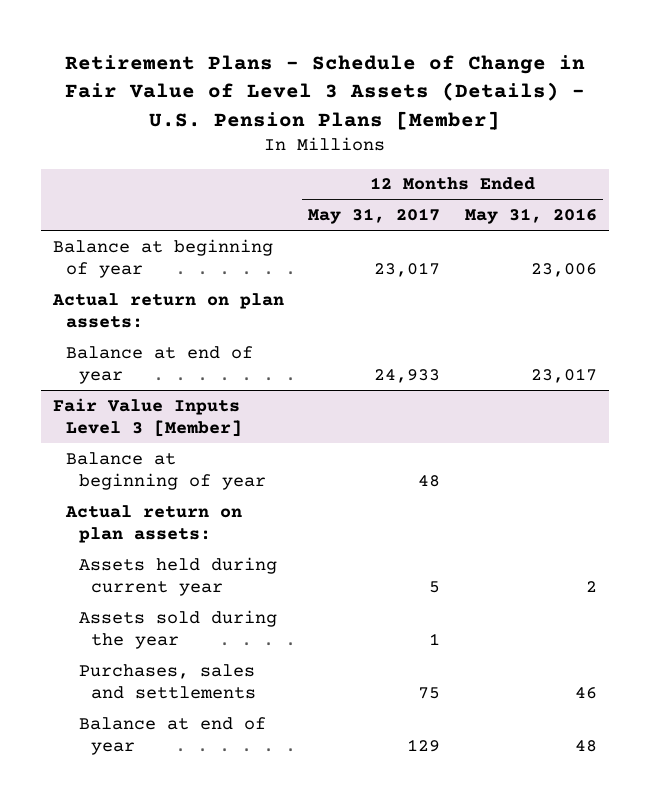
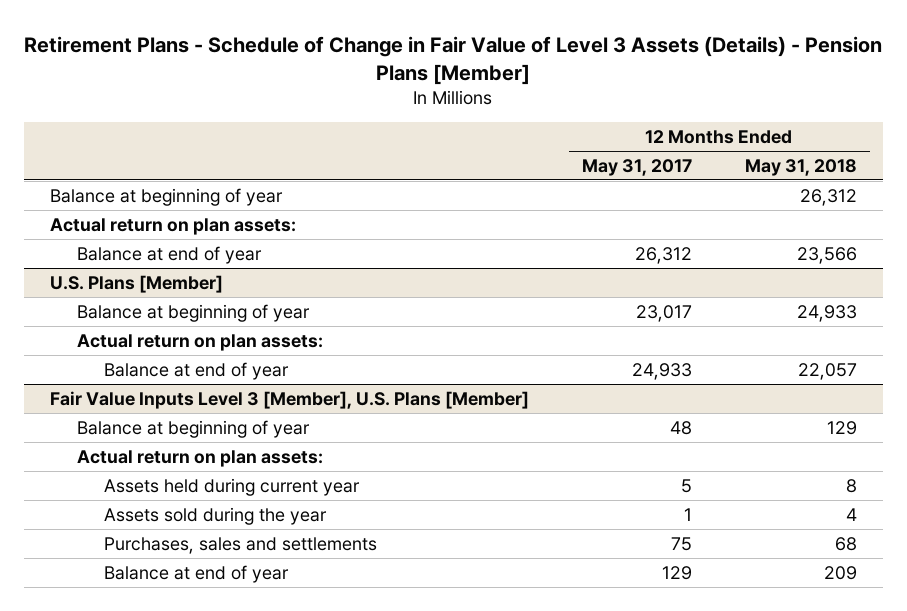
- Retirement Plans - Schedule of Change in Fair Value of Level 3 Assets (Details) - U.S. Pension Plans [Member]
+ Retirement Plans - Schedule of Change in Fair Value of Level 3 Assets (Details) - Pension Plans [Member]
- | 12 Months Ended May 31, 2017 | 12 Months Ended May 31, 2016
+ | 12 Months Ended May 31, 2017 | 12 Months Ended May 31, 2018
+ Balance at beginning of year | | 26,312
+ Actual return on plan assets:
+ Balance at end of year | 26,312 | 23,566
+ U.S. Plans [Member]
- Fair Value Inputs Level 3 [Member]
+ Fair Value Inputs Level 3 [Member], U.S. Plans [Member]

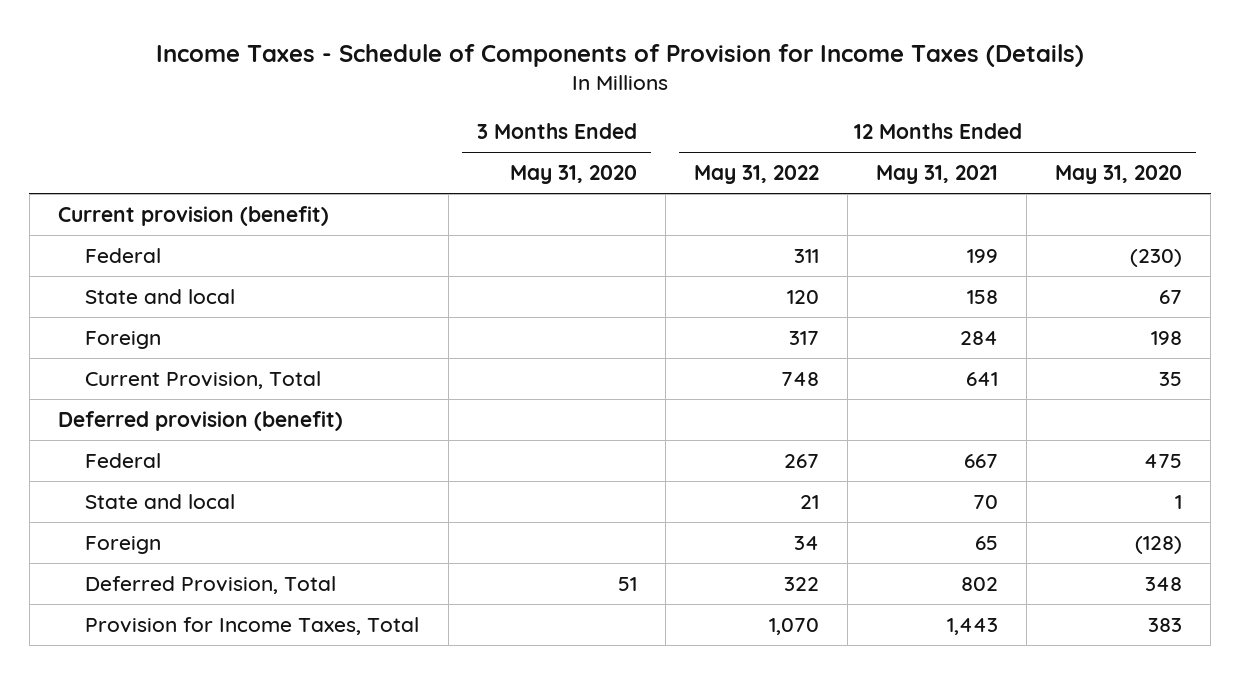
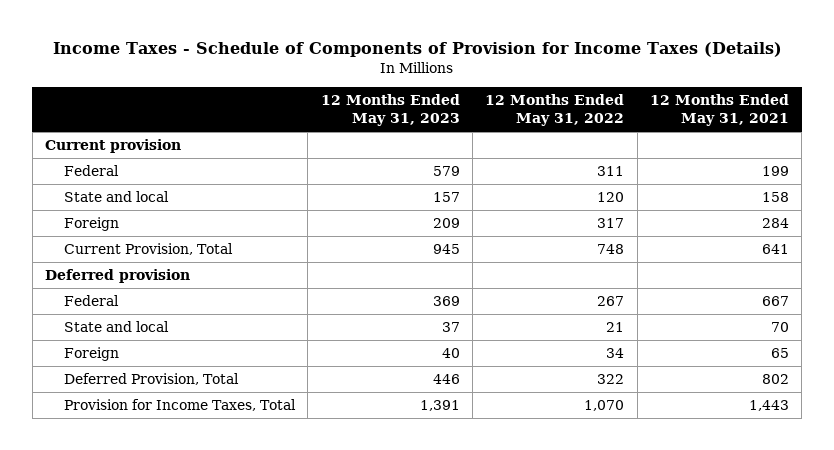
- | 3 Months Ended May 31, 2020 | 12 Months Ended May 31, 2022 | 12 Months Ended May 31, 2021 | 12 Months Ended May 31, 2020
+ | 12 Months Ended May 31, 2023 | 12 Months Ended May 31, 2022 | 12 Months Ended May 31, 2021
- Current provision (benefit)
+ Current provision
- Deferred provision (benefit)
+ Deferred provision

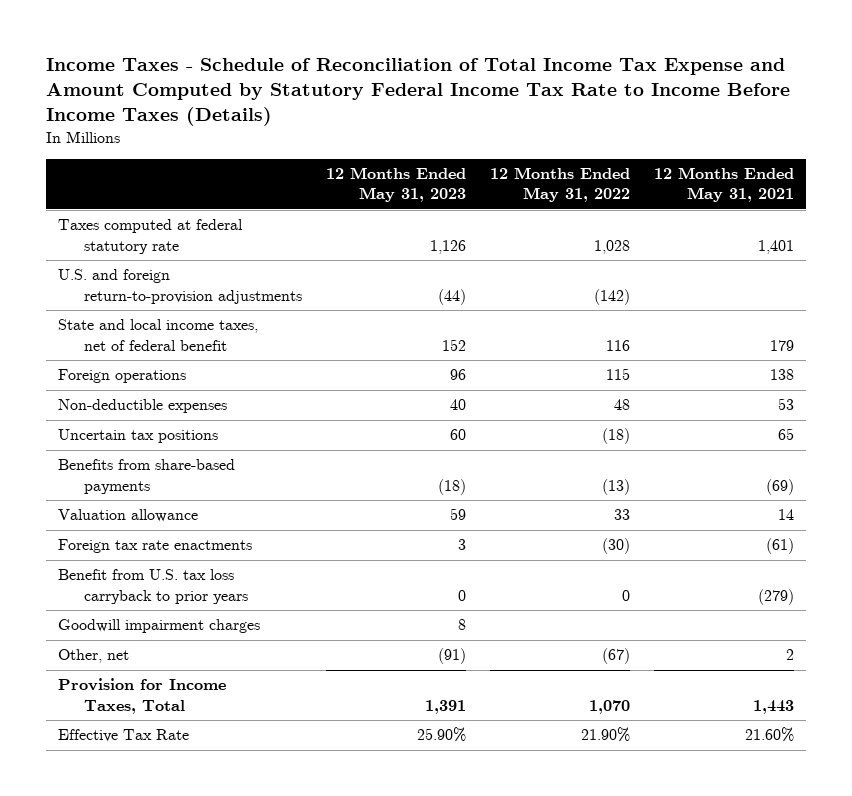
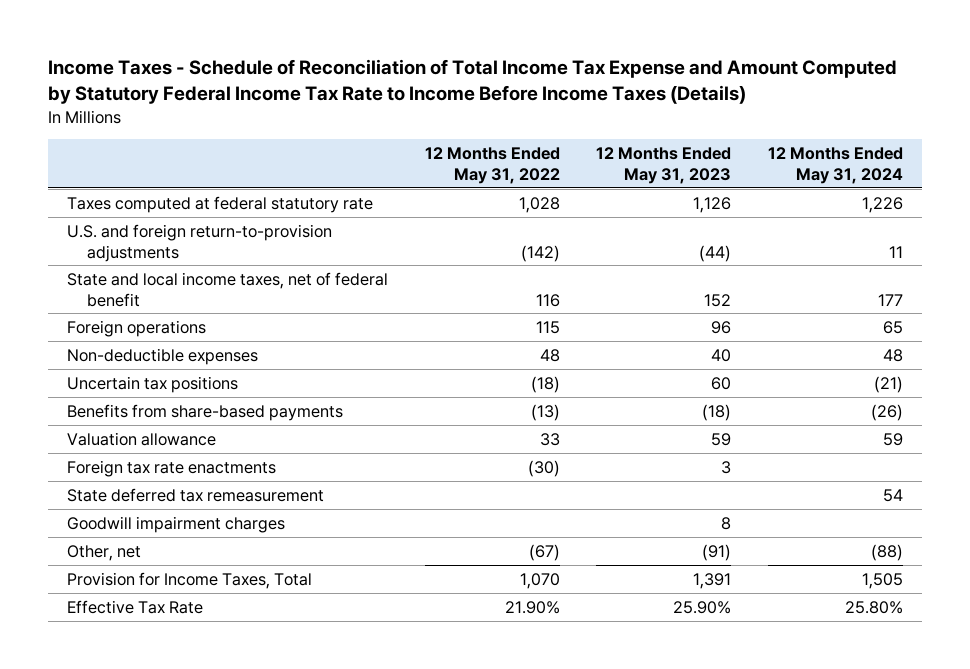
- | 12 Months Ended May 31, 2023 | 12 Months Ended May 31, 2022 | 12 Months Ended May 31, 2021
+ | 12 Months Ended May 31, 2022 | 12 Months Ended May 31, 2023 | 12 Months Ended May 31, 2024
- Benefit from U.S. tax loss carryback to prior years | 0 | 0 | (279)
+ State deferred tax remeasurement | | | 54

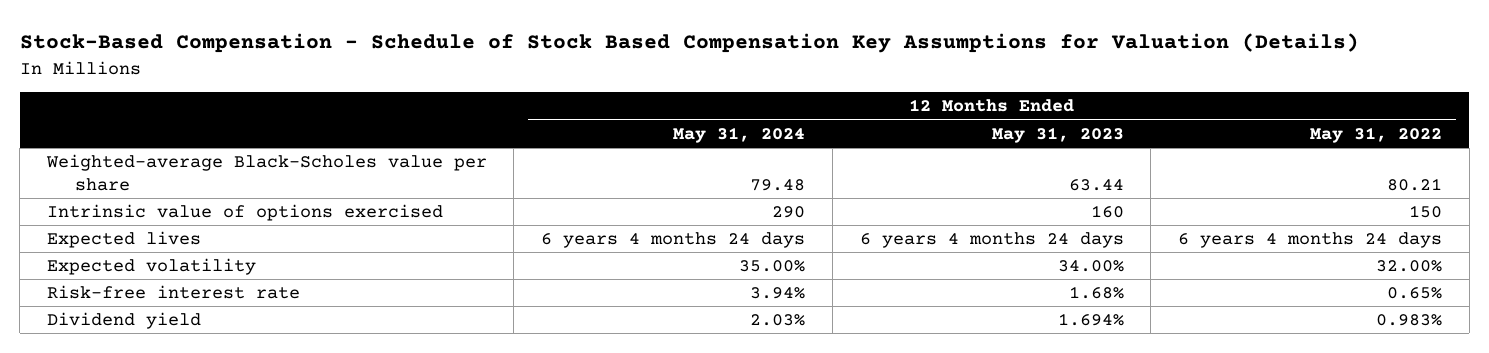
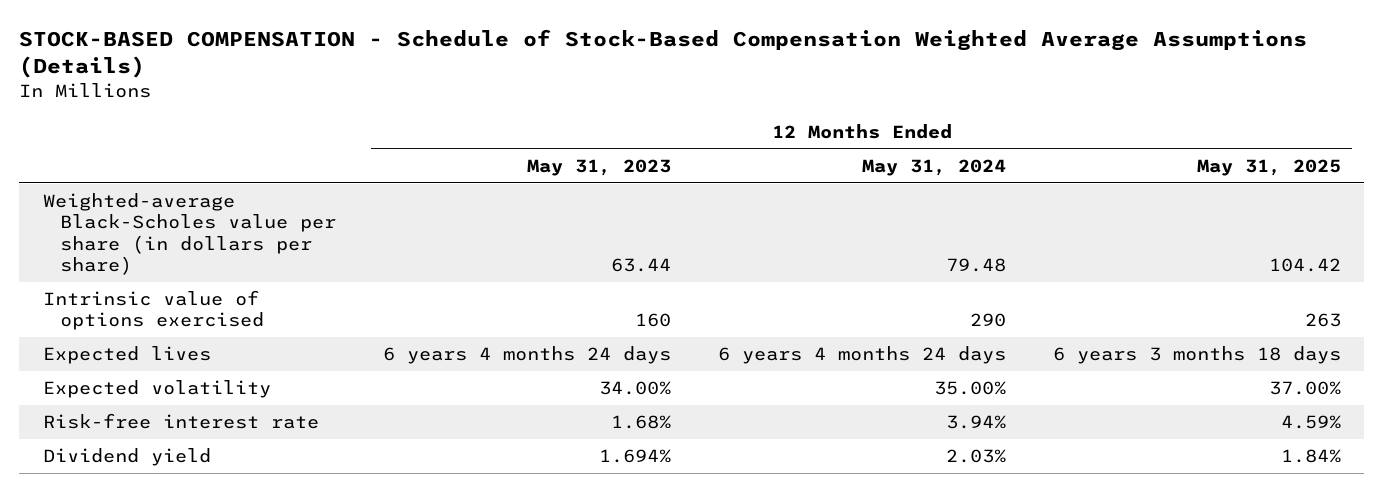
- Stock-Based Compensation - Schedule of Stock Based Compensation Key Assumptions for Valuation (Details)
+ STOCK-BASED COMPENSATION - Schedule of Stock-Based Compensation Weighted Average Assumptions (Details)
- | 12 Months Ended May 31, 2024 | 12 Months Ended May 31, 2023 | 12 Months Ended May 31, 2022
+ | 12 Months Ended May 31, 2023 | 12 Months Ended May 31, 2024 | 12 Months Ended May 31, 2025
- Weighted-average Black-Scholes value per share | 79.48 | 63.44 | 80.21
+ Weighted-average Black-Scholes value per share (in dollars per share) | 63.44 | 79.48 | 104.42

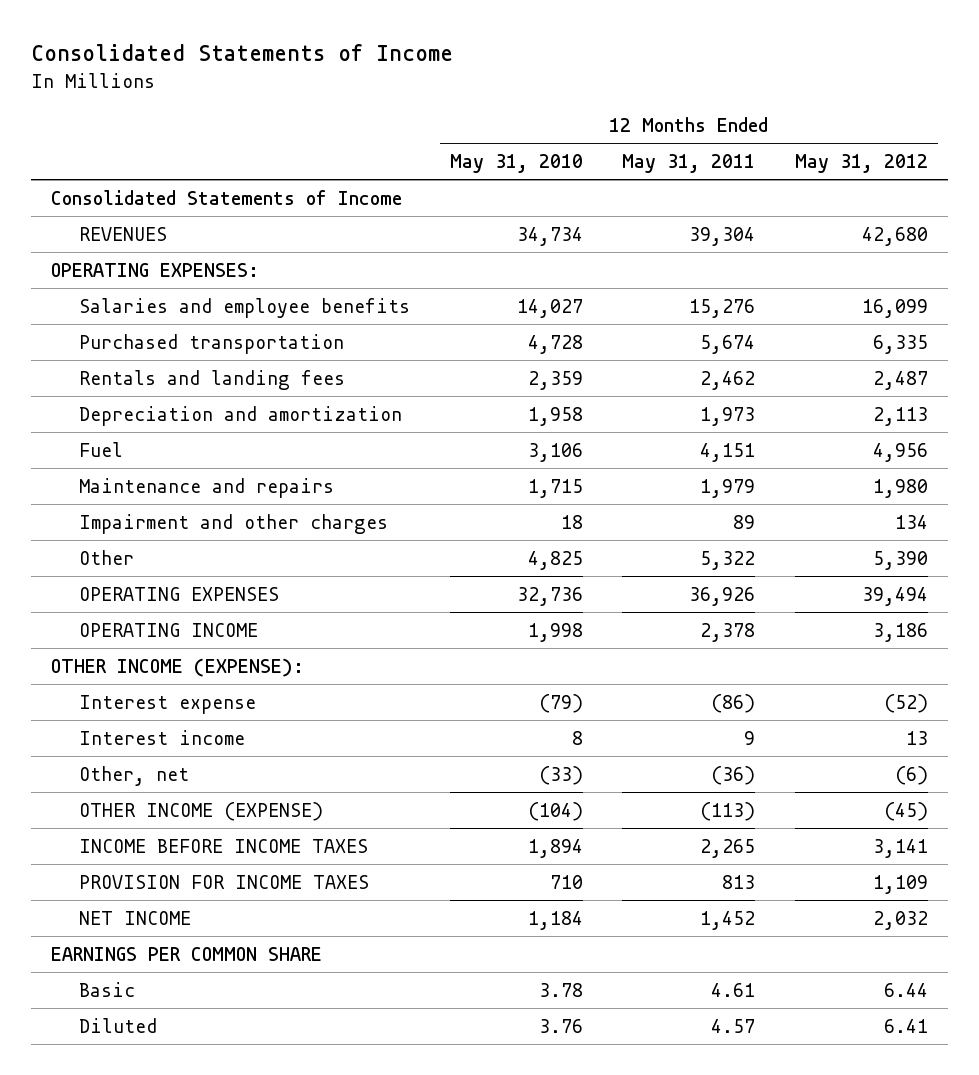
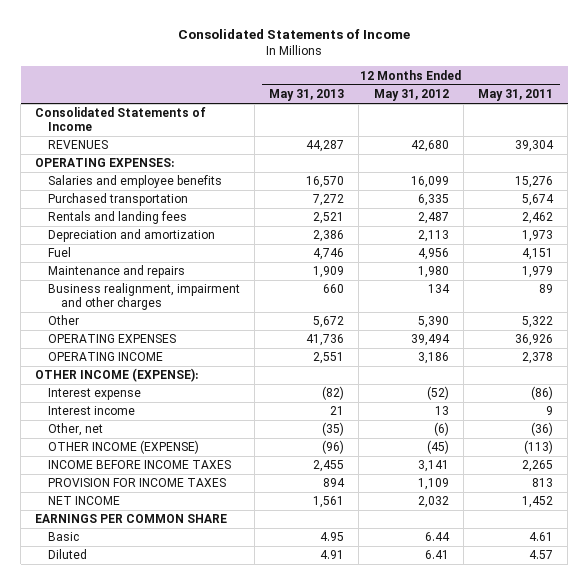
- | 12 Months Ended May 31, 2010 | 12 Months Ended May 31, 2011 | 12 Months Ended May 31, 2012
+ | 12 Months Ended May 31, 2013 | 12 Months Ended May 31, 2012 | 12 Months Ended May 31, 2011
- Impairment and other charges | 18 | 89 | 134
+ Business realignment, impairment and other charges | 660 | 134 | 89

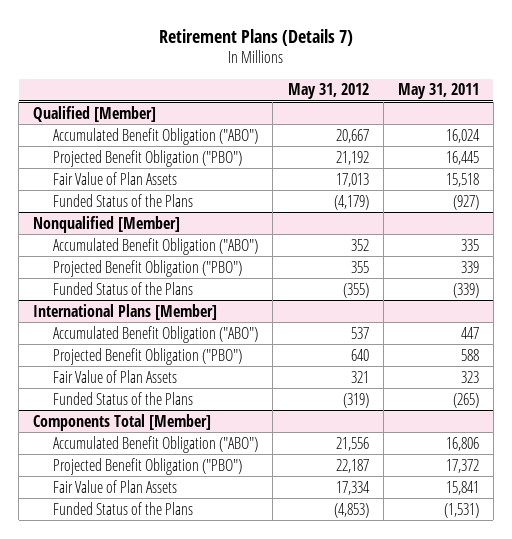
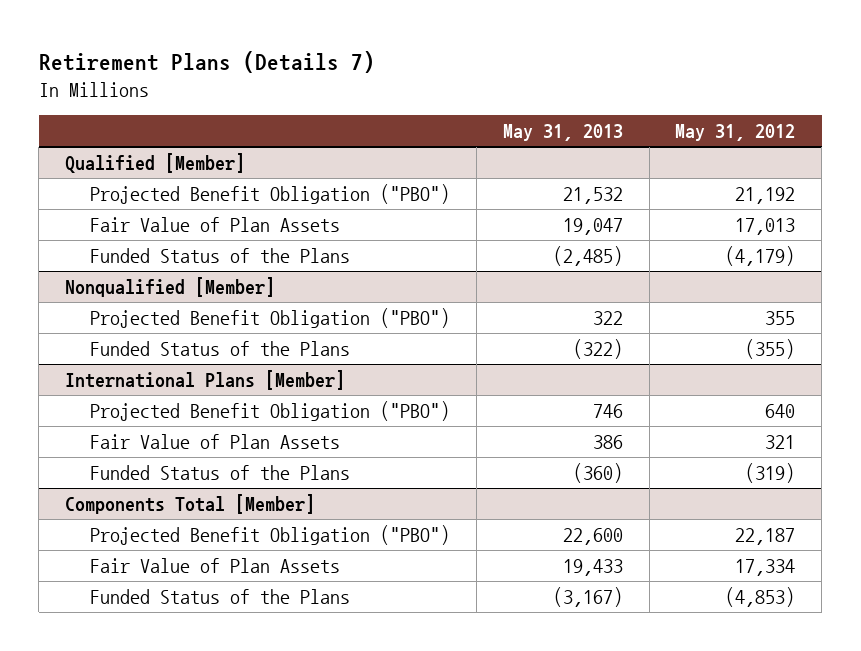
- | May 31, 2012 | May 31, 2011
+ | May 31, 2013 | May 31, 2012
@ Qualified [Member]
- Accumulated Benefit Obligation ("ABO") | 20,667 | 16,024
@ Nonqualified [Member]
- Accumulated Benefit Obligation ("ABO") | 352 | 335
@ International Plans [Member]
- Accumulated Benefit Obligation ("ABO") | 537 | 447
@ Components Total [Member]
- Accumulated Benefit Obligation ("ABO") | 21,556 | 16,806

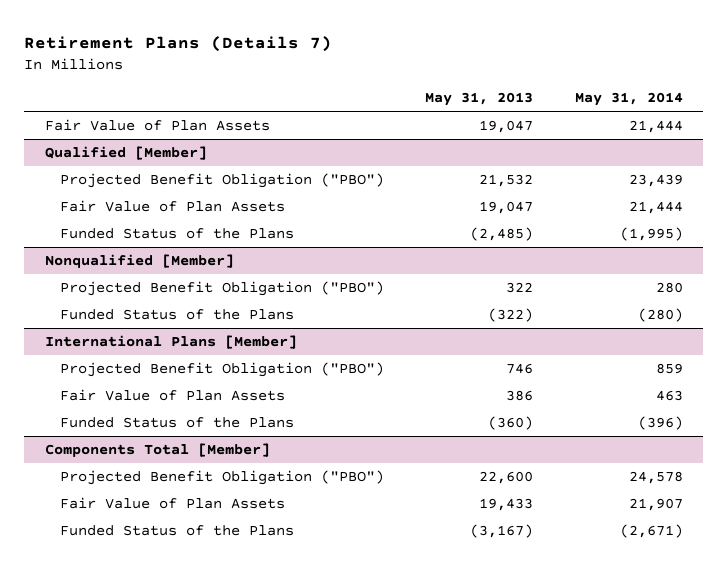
- | May 31, 2013 | May 31, 2012
+ | May 31, 2013 | May 31, 2014
+ Fair Value of Plan Assets | 19,047 | 21,444

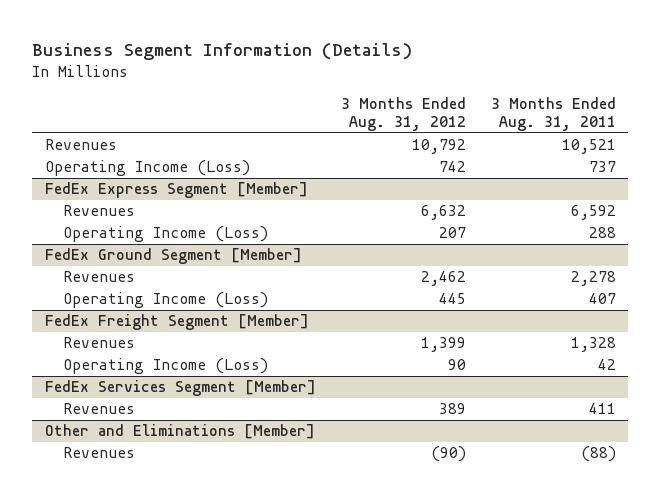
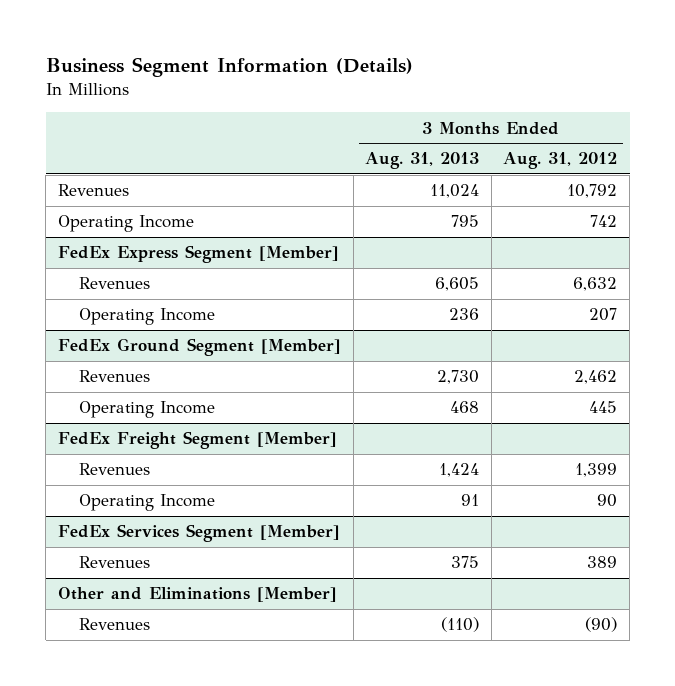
- | 3 Months Ended Aug. 31, 2012 | 3 Months Ended Aug. 31, 2011
+ | 3 Months Ended Aug. 31, 2013 | 3 Months Ended Aug. 31, 2012
- Operating Income (Loss) | 742 | 737
+ Operating Income | 795 | 742
@ FedEx Express Segment [Member]
- Operating Income (Loss) | 207 | 288
+ Operating Income | 236 | 207
@ FedEx Ground Segment [Member]
- Operating Income (Loss) | 445 | 407
+ Operating Income | 468 | 445
@ FedEx Freight Segment [Member]
- Operating Income (Loss) | 90 | 42
+ Operating Income | 91 | 90

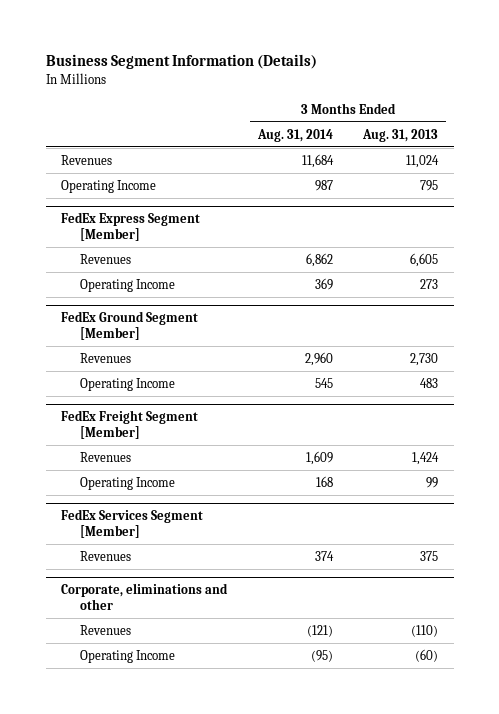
- | 3 Months Ended Aug. 31, 2013 | 3 Months Ended Aug. 31, 2012
+ | 3 Months Ended Aug. 31, 2014 | 3 Months Ended Aug. 31, 2013
@ FedEx Express Segment [Member]
- Operating Income | 236 | 207
+ Operating Income | 369 | 273
@ FedEx Ground Segment [Member]
- Operating Income | 468 | 445
+ Operating Income | 545 | 483
@ FedEx Freight Segment [Member]
- Operating Income | 91 | 90
+ Operating Income | 168 | 99
- Other and Eliminations [Member]
+ Corporate, eliminations and other
+ Operating Income | (95) | (60)

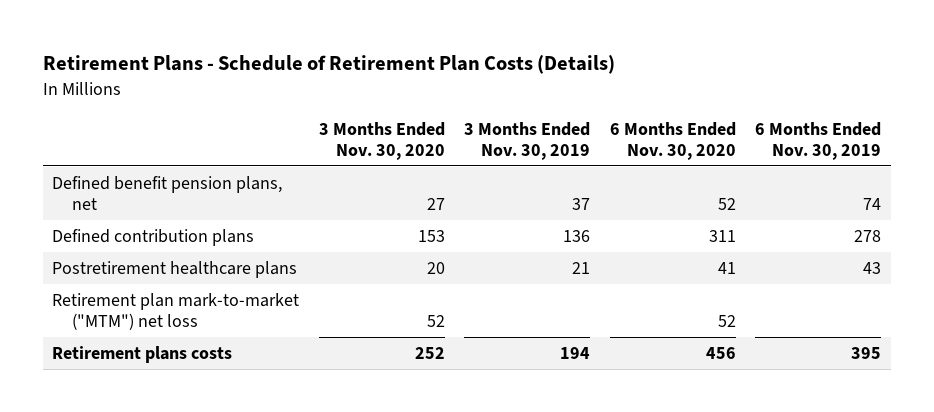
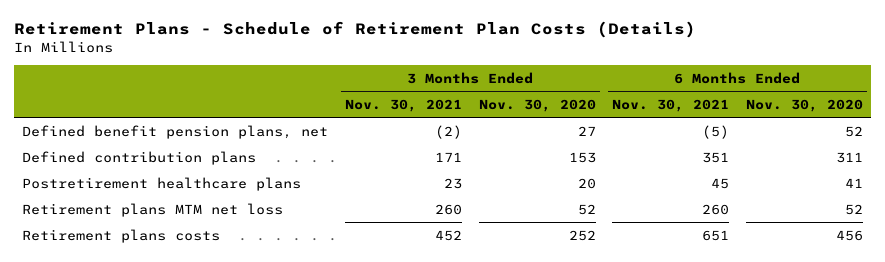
- | 3 Months Ended Nov. 30, 2020 | 3 Months Ended Nov. 30, 2019 | 6 Months Ended Nov. 30, 2020 | 6 Months Ended Nov. 30, 2019
+ | 3 Months Ended Nov. 30, 2021 | 3 Months Ended Nov. 30, 2020 | 6 Months Ended Nov. 30, 2021 | 6 Months Ended Nov. 30, 2020
- Retirement plan mark-to-market ("MTM") net loss | 52 | | 52 |
+ Retirement plans MTM net loss | 260 | 52 | 260 | 52

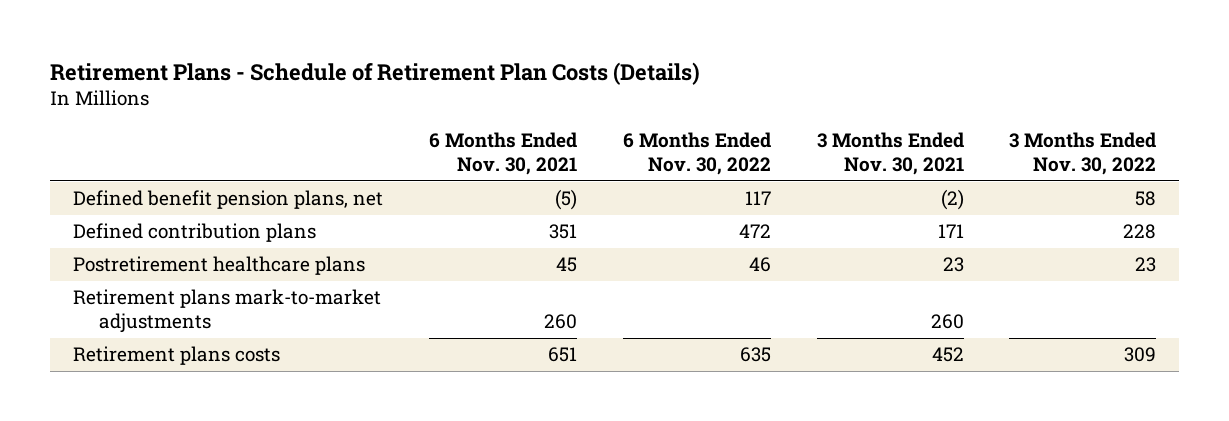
- | 3 Months Ended Nov. 30, 2021 | 3 Months Ended Nov. 30, 2020 | 6 Months Ended Nov. 30, 2021 | 6 Months Ended Nov. 30, 2020
+ | 6 Months Ended Nov. 30, 2021 | 6 Months Ended Nov. 30, 2022 | 3 Months Ended Nov. 30, 2021 | 3 Months Ended Nov. 30, 2022
- Retirement plans MTM net loss | 260 | 52 | 260 | 52
+ Retirement plans mark-to-market adjustments | 260 | | 260 |

